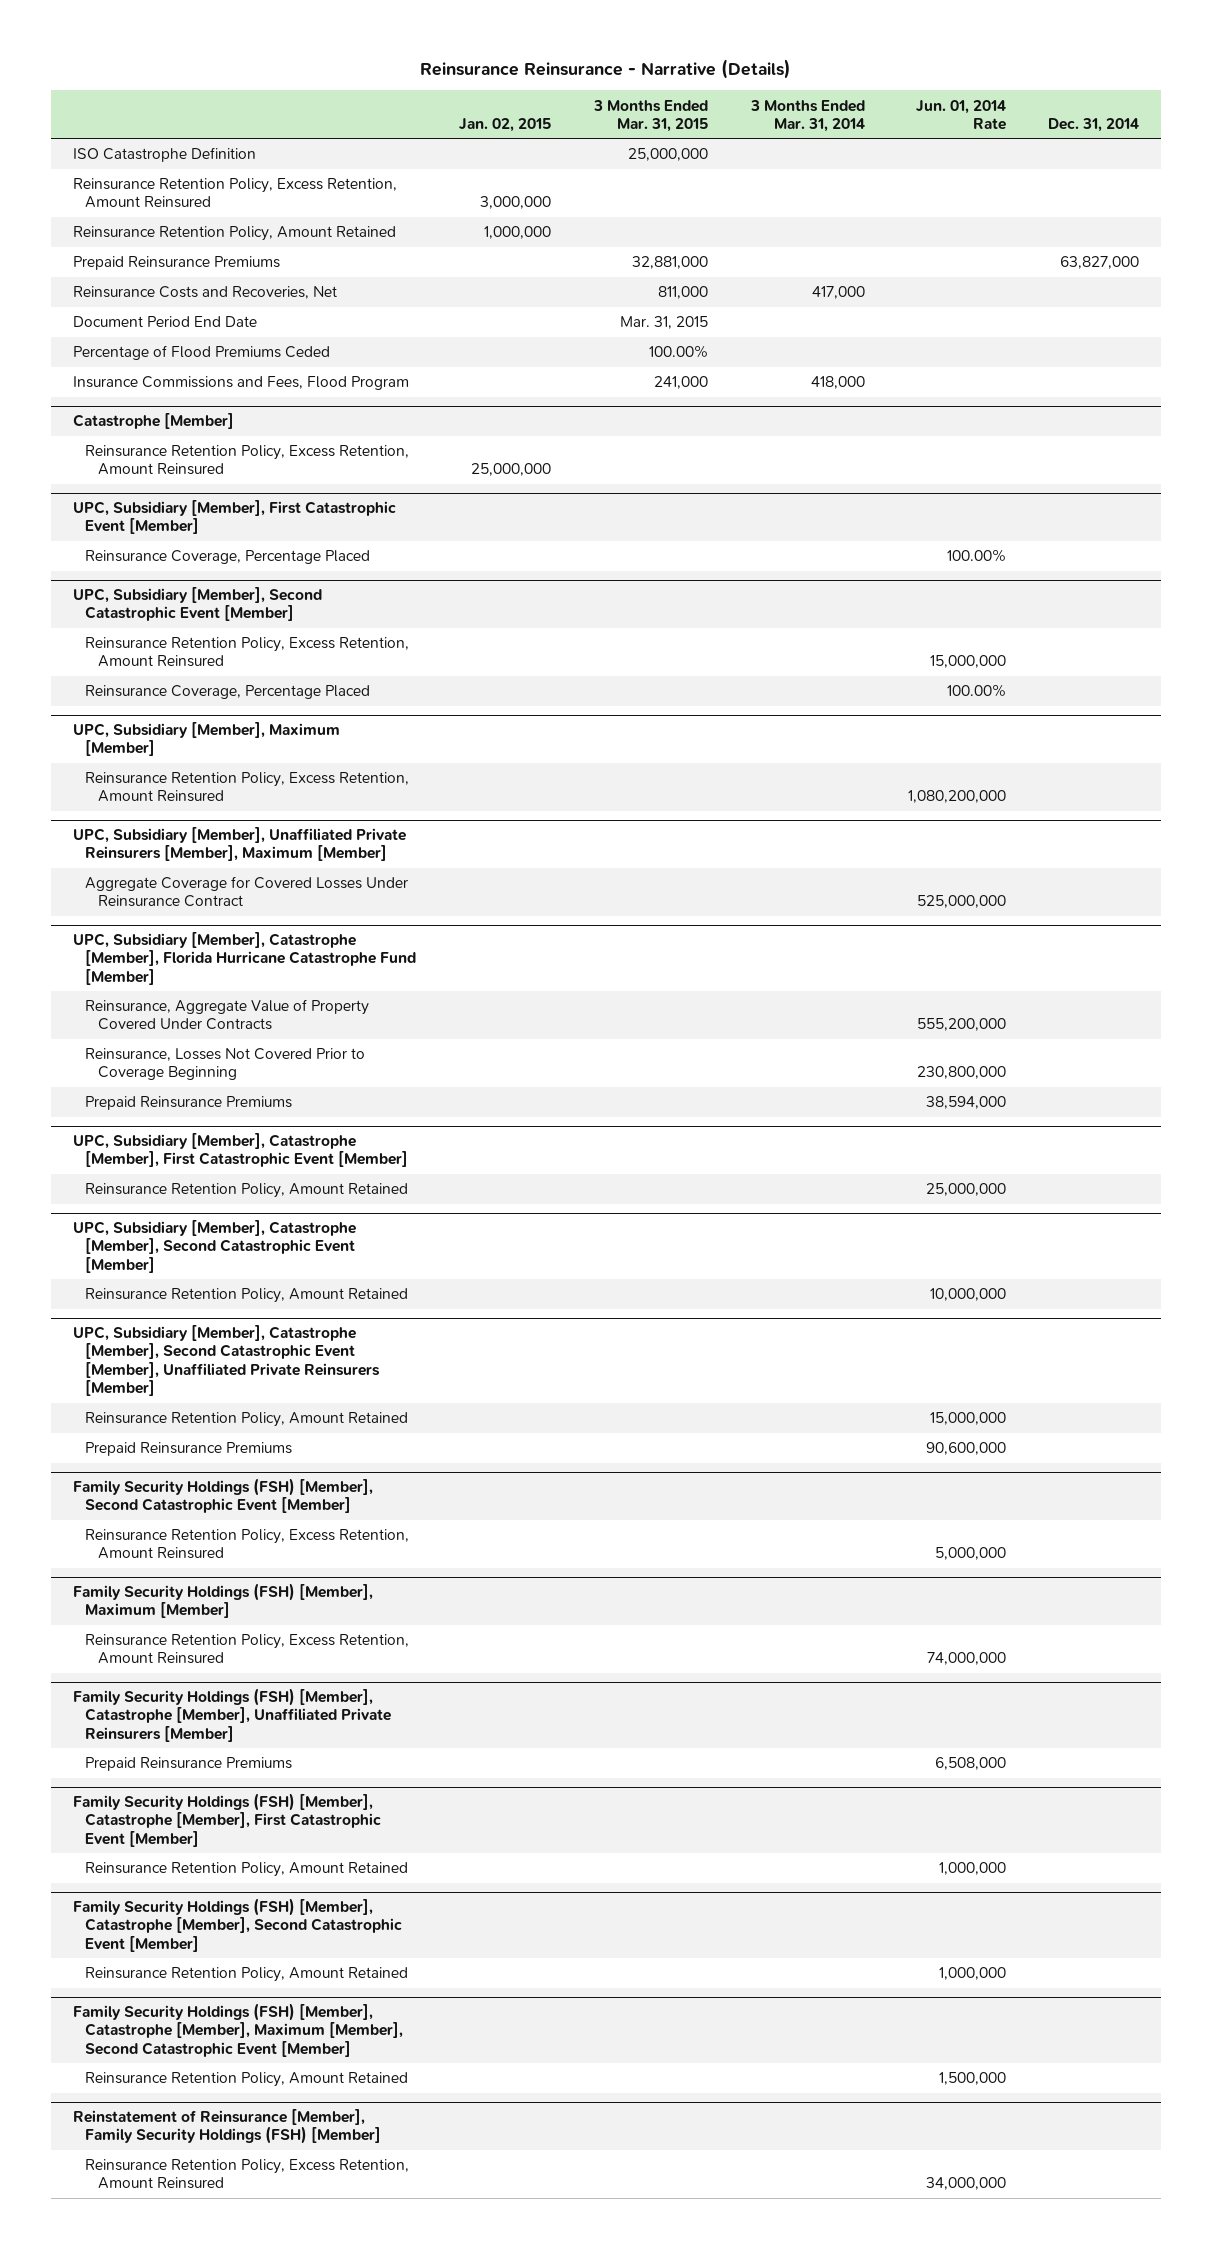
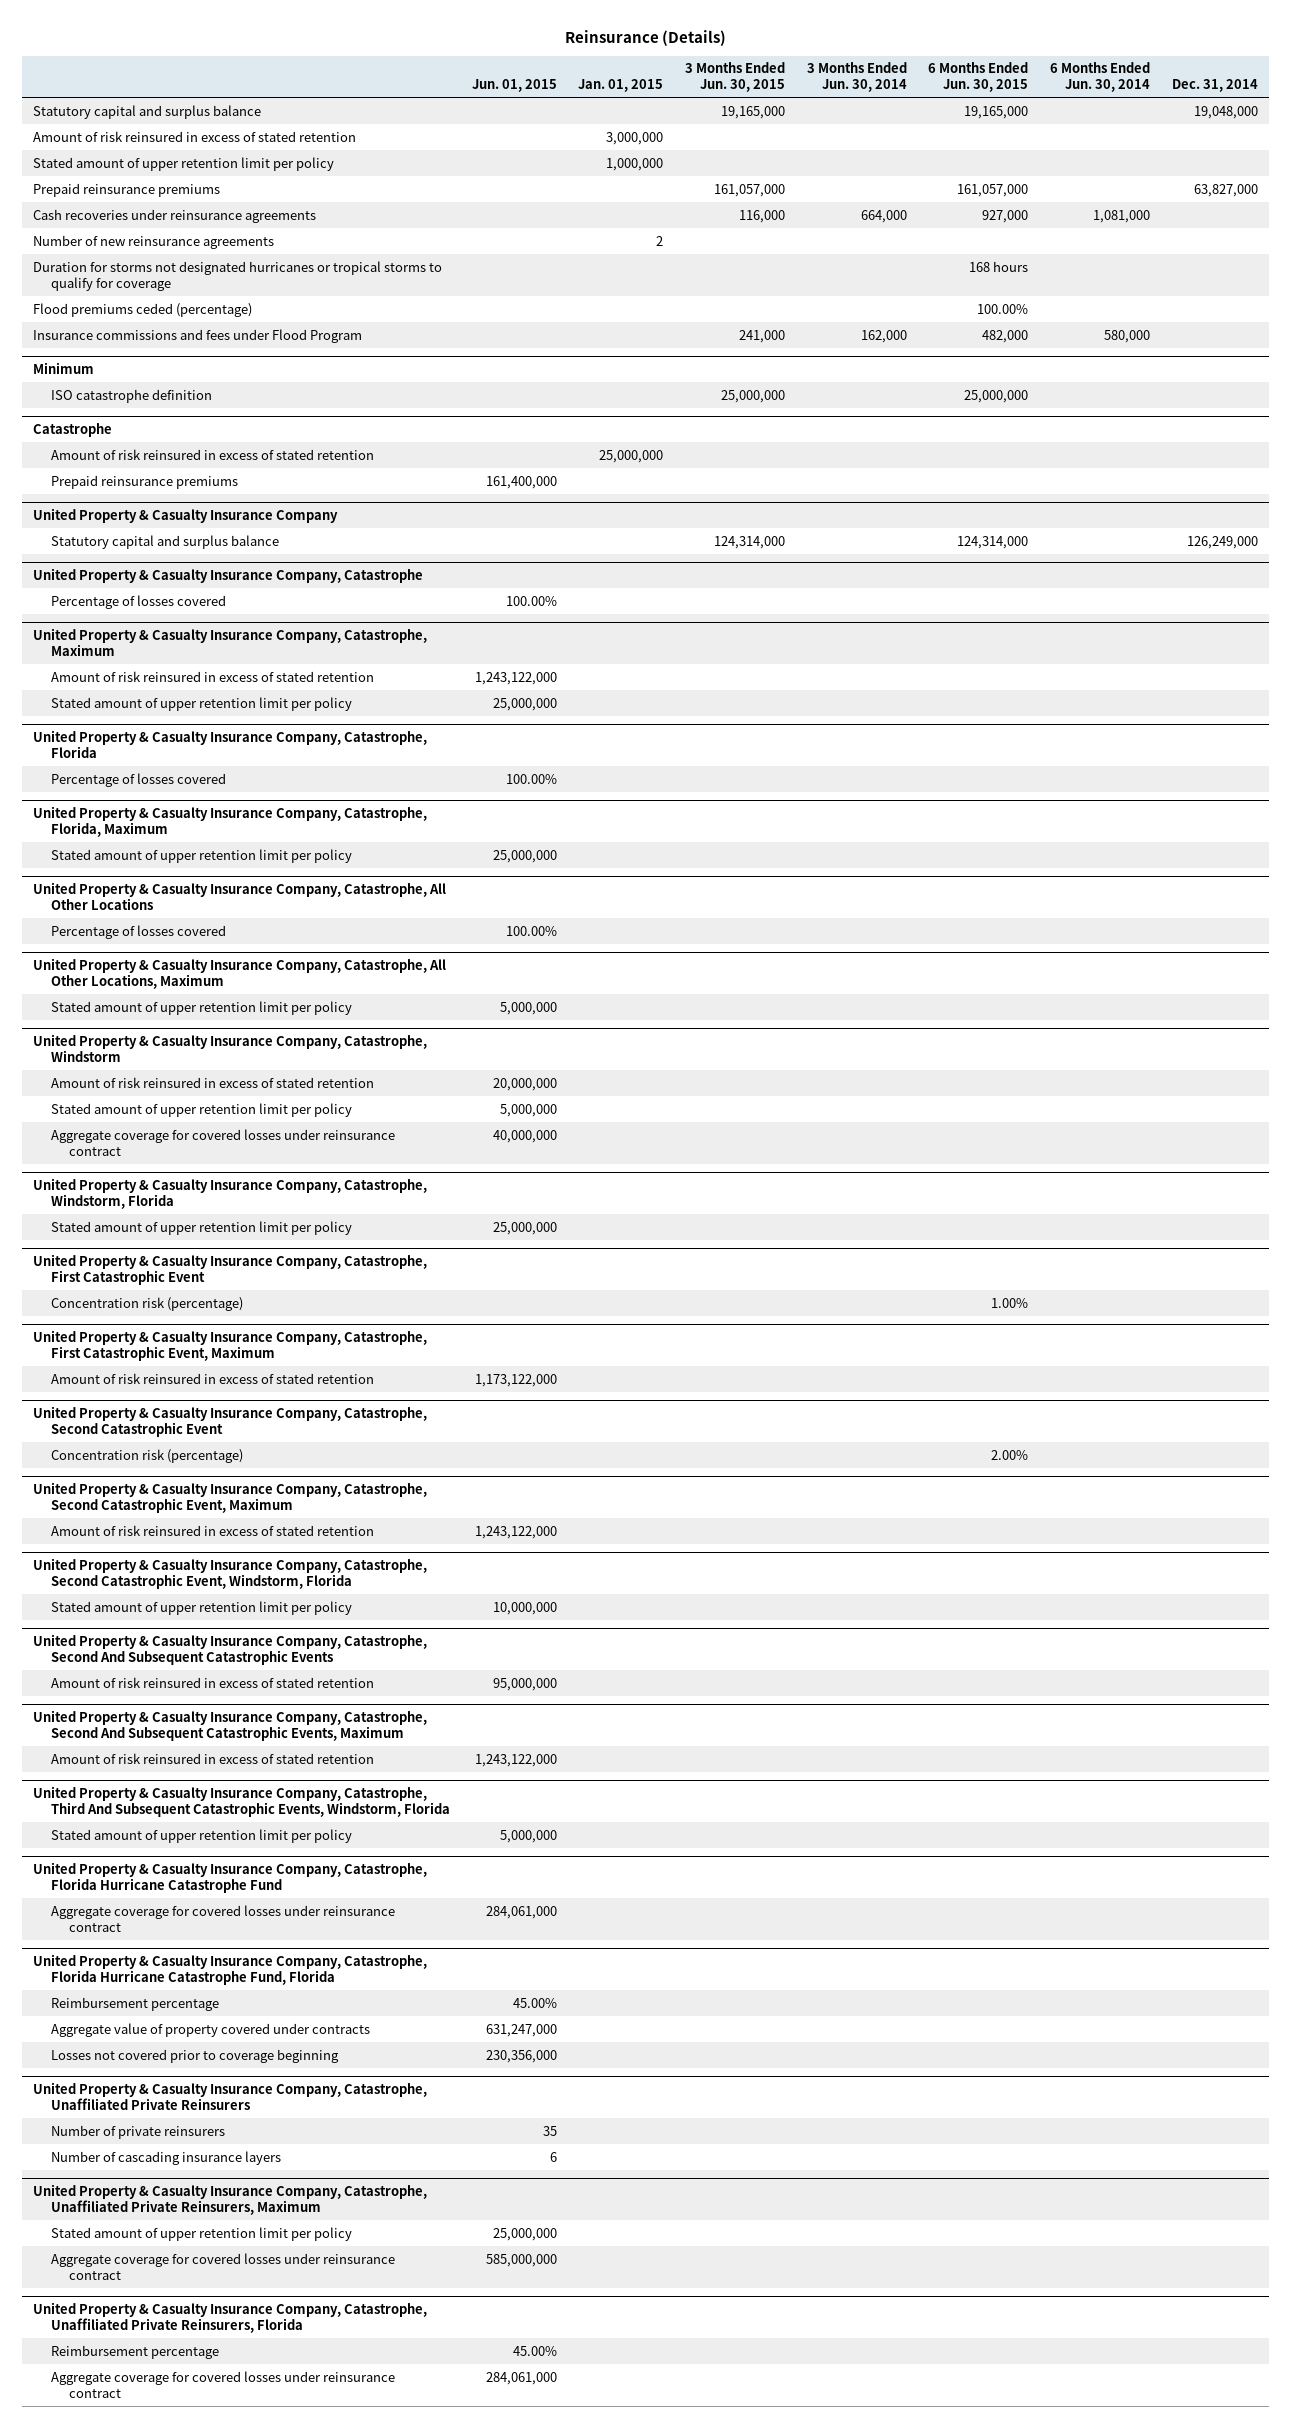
- Reinsurance Reinsurance - Narrative (Details)
+ Reinsurance (Details)
- | Jan. 02, 2015 | 3 Months Ended Mar. 31, 2015 | 3 Months Ended Mar. 31, 2014 | Jun. 01, 2014 Rate | Dec. 31, 2014
+ | Jun. 01, 2015 | Jan. 01, 2015 | 3 Months Ended Jun. 30, 2015 | 3 Months Ended Jun. 30, 2014 | 6 Months Ended Jun. 30, 2015 | 6 Months Ended Jun. 30, 2014 | Dec. 31, 2014
- ISO Catastrophe Definition | | 25,000,000 | | |
- Reinsurance Retention Policy, Excess Retention, Amount Reinsured | 3,000,000 | | | |
- Reinsurance Retention Policy, Amount Retained | 1,000,000 | | | |
- Prepaid Reinsurance Premiums | | 32,881,000 | | | 63,827,000
- Reinsurance Costs and Recoveries, Net | | 811,000 | 417,000 | |
- Document Period End Date | | Mar. 31, 2015 | | |
- Percentage of Flood Premiums Ceded | | 100.00% | | |
- Insurance Commissions and Fees, Flood Program | | 241,000 | 418,000 | |
- Catastrophe [Member]
- Reinsurance Retention Policy, Excess Retention, Amount Reinsured | 25,000,000 | | | |
- UPC, Subsidiary [Member], First Catastrophic Event [Member]
- Reinsurance Coverage, Percentage Placed | | | | 100.00% |
- UPC, Subsidiary [Member], Second Catastrophic Event [Member]
- Reinsurance Retention Policy, Excess Retention, Amount Reinsured | | | | 15,000,000 |
- Reinsurance Coverage, Percentage Placed | | | | 100.00% |
- UPC, Subsidiary [Member], Maximum [Member]
- Reinsurance Retention Policy, Excess Retention, Amount Reinsured | | | | 1,080,200,000 |
- UPC, Subsidiary [Member], Unaffiliated Private Reinsurers [Member], Maximum [Member]
- Aggregate Coverage for Covered Losses Under Reinsurance Contract | | | | 525,000,000 |
- UPC, Subsidiary [Member], Catastrophe [Member], Florida Hurricane Catastrophe Fund [Member]
- Reinsurance, Aggregate Value of Property Covered Under Contracts | | | | 555,200,000 |
- Reinsurance, Losses Not Covered Prior to Coverage Beginning | | | | 230,800,000 |
- Prepaid Reinsurance Premiums | | | | 38,594,000 |
- UPC, Subsidiary [Member], Catastrophe [Member], First Catastrophic Event [Member]
- Reinsurance Retention Policy, Amount Retained | | | | 25,000,000 |
- UPC, Subsidiary [Member], Catastrophe [Member], Second Catastrophic Event [Member]
- Reinsurance Retention Policy, Amount Retained | | | | 10,000,000 |
- UPC, Subsidiary [Member], Catastrophe [Member], Second Catastrophic Event [Member], Unaffiliated Private Reinsurers [Member]
- Reinsurance Retention Policy, Amount Retained | | | | 15,000,000 |
- Prepaid Reinsurance Premiums | | | | 90,600,000 |
- Family Security Holdings (FSH) [Member], Second Catastrophic Event [Member]
- Reinsurance Retention Policy, Excess Retention, Amount Reinsured | | | | 5,000,000 |
- Family Security Holdings (FSH) [Member], Maximum [Member]
- Reinsurance Retention Policy, Excess Retention, Amount Reinsured | | | | 74,000,000 |
- Family Security Holdings (FSH) [Member], Catastrophe [Member], Unaffiliated Private Reinsurers [Member]
- Prepaid Reinsurance Premiums | | | | 6,508,000 |
- Family Security Holdings (FSH) [Member], Catastrophe [Member], First Catastrophic Event [Member]
- Reinsurance Retention Policy, Amount Retained | | | | 1,000,000 |
- Family Security Holdings (FSH) [Member], Catastrophe [Member], Second Catastrophic Event [Member]
- Reinsurance Retention Policy, Amount Retained | | | | 1,000,000 |
- Family Security Holdings (FSH) [Member], Catastrophe [Member], Maximum [Member], Second Catastrophic Event [Member]
- Reinsurance Retention Policy, Amount Retained | | | | 1,500,000 |
- Reinstatement of Reinsurance [Member], Family Security Holdings (FSH) [Member]
- Reinsurance Retention Policy, Excess Retention, Amount Reinsured | | | | 34,000,000 |
+ Statutory capital and surplus balance | | | 19,165,000 | | 19,165,000 | | 19,048,000
+ Amount of risk reinsured in excess of stated retention | | 3,000,000 | | | | |
+ Stated amount of upper retention limit per policy | | 1,000,000 | | | | |
+ Prepaid reinsurance premiums | | | 161,057,000 | | 161,057,000 | | 63,827,000
+ Cash recoveries under reinsurance agreements | | | 116,000 | 664,000 | 927,000 | 1,081,000 |
+ Number of new reinsurance agreements | | 2 | | | | |
+ Duration for storms not designated hurricanes or tropical storms to qualify for coverage | | | | | 168 hours | |
+ Flood premiums ceded (percentage) | | | | | 100.00% | |
+ Insurance commissions and fees under Flood Program | | | 241,000 | 162,000 | 482,000 | 580,000 |
+ Minimum
+ ISO catastrophe definition | | | 25,000,000 | | 25,000,000 | |
+ Catastrophe
+ Amount of risk reinsured in excess of stated retention | | 25,000,000 | | | | |
+ Prepaid reinsurance premiums | 161,400,000 | | | | | |
+ United Property & Casualty Insurance Company
+ Statutory capital and surplus balance | | | 124,314,000 | | 124,314,000 | | 126,249,000
+ United Property & Casualty Insurance Company, Catastrophe
+ Percentage of losses covered | 100.00% | | | | | |
+ United Property & Casualty Insurance Company, Catastrophe, Maximum
+ Amount of risk reinsured in excess of stated retention | 1,243,122,000 | | | | | |
+ Stated amount of upper retention limit per policy | 25,000,000 | | | | | |
+ United Property & Casualty Insurance Company, Catastrophe, Florida
+ Percentage of losses covered | 100.00% | | | | | |
+ United Property & Casualty Insurance Company, Catastrophe, Florida, Maximum
+ Stated amount of upper retention limit per policy | 25,000,000 | | | | | |
+ United Property & Casualty Insurance Company, Catastrophe, All Other Locations
+ Percentage of losses covered | 100.00% | | | | | |
+ United Property & Casualty Insurance Company, Catastrophe, All Other Locations, Maximum
+ Stated amount of upper retention limit per policy | 5,000,000 | | | | | |
+ United Property & Casualty Insurance Company, Catastrophe, Windstorm
+ Amount of risk reinsured in excess of stated retention | 20,000,000 | | | | | |
+ Stated amount of upper retention limit per policy | 5,000,000 | | | | | |
+ Aggregate coverage for covered losses under reinsurance contract | 40,000,000 | | | | | |
+ United Property & Casualty Insurance Company, Catastrophe, Windstorm, Florida
+ Stated amount of upper retention limit per policy | 25,000,000 | | | | | |
+ United Property & Casualty Insurance Company, Catastrophe, First Catastrophic Event
+ Concentration risk (percentage) | | | | | 1.00% | |
+ United Property & Casualty Insurance Company, Catastrophe, First Catastrophic Event, Maximum
+ Amount of risk reinsured in excess of stated retention | 1,173,122,000 | | | | | |
+ United Property & Casualty Insurance Company, Catastrophe, Second Catastrophic Event
+ Concentration risk (percentage) | | | | | 2.00% | |
+ United Property & Casualty Insurance Company, Catastrophe, Second Catastrophic Event, Maximum
+ Amount of risk reinsured in excess of stated retention | 1,243,122,000 | | | | | |
+ United Property & Casualty Insurance Company, Catastrophe, Second Catastrophic Event, Windstorm, Florida
+ Stated amount of upper retention limit per policy | 10,000,000 | | | | | |
+ United Property & Casualty Insurance Company, Catastrophe, Second And Subsequent Catastrophic Events
+ Amount of risk reinsured in excess of stated retention | 95,000,000 | | | | | |
+ United Property & Casualty Insurance Company, Catastrophe, Second And Subsequent Catastrophic Events, Maximum
+ Amount of risk reinsured in excess of stated retention | 1,243,122,000 | | | | | |
+ United Property & Casualty Insurance Company, Catastrophe, Third And Subsequent Catastrophic Events, Windstorm, Florida
+ Stated amount of upper retention limit per policy | 5,000,000 | | | | | |
+ United Property & Casualty Insurance Company, Catastrophe, Florida Hurricane Catastrophe Fund
+ Aggregate coverage for covered losses under reinsurance contract | 284,061,000 | | | | | |
+ United Property & Casualty Insurance Company, Catastrophe, Florida Hurricane Catastrophe Fund, Florida
+ Reimbursement percentage | 45.00% | | | | | |
+ Aggregate value of property covered under contracts | 631,247,000 | | | | | |
+ Losses not covered prior to coverage beginning | 230,356,000 | | | | | |
+ United Property & Casualty Insurance Company, Catastrophe, Unaffiliated Private Reinsurers
+ Number of private reinsurers | 35 | | | | | |
+ Number of cascading insurance layers | 6 | | | | | |
+ United Property & Casualty Insurance Company, Catastrophe, Unaffiliated Private Reinsurers, Maximum
+ Stated amount of upper retention limit per policy | 25,000,000 | | | | | |
+ Aggregate coverage for covered losses under reinsurance contract | 585,000,000 | | | | | |
+ United Property & Casualty Insurance Company, Catastrophe, Unaffiliated Private Reinsurers, Florida
+ Reimbursement percentage | 45.00% | | | | | |
+ Aggregate coverage for covered losses under reinsurance contract | 284,061,000 | | | | | |

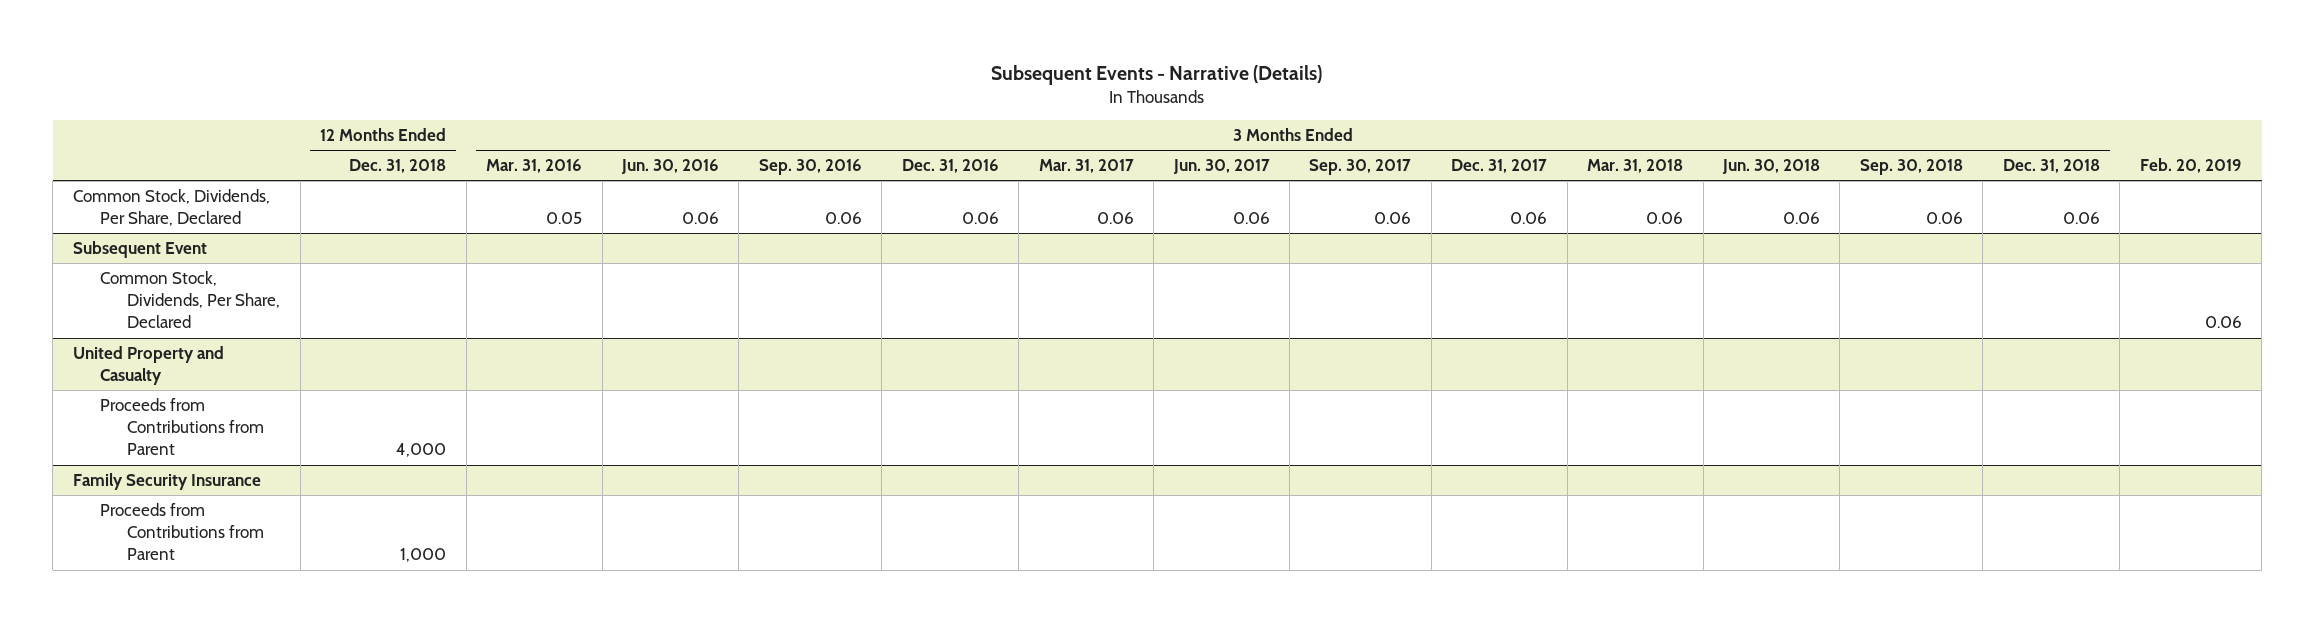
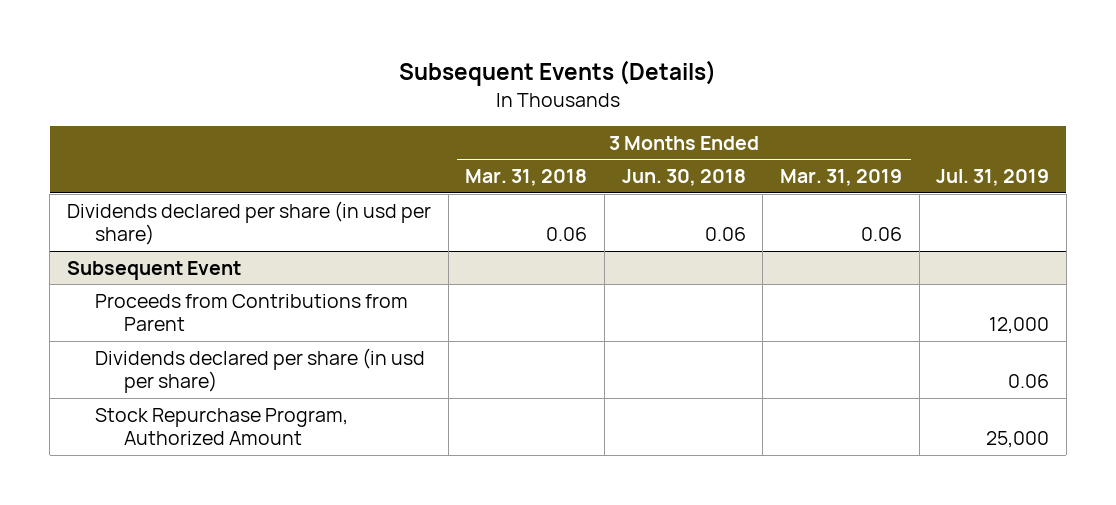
- Subsequent Events - Narrative (Details)
+ Subsequent Events (Details)
- | 12 Months Ended Dec. 31, 2018 | 3 Months Ended Mar. 31, 2016 | 3 Months Ended Jun. 30, 2016 | 3 Months Ended Sep. 30, 2016 | 3 Months Ended Dec. 31, 2016 | 3 Months Ended Mar. 31, 2017 | 3 Months Ended Jun. 30, 2017 | 3 Months Ended Sep. 30, 2017 | 3 Months Ended Dec. 31, 2017 | 3 Months Ended Mar. 31, 2018 | 3 Months Ended Jun. 30, 2018 | 3 Months Ended Sep. 30, 2018 | 3 Months Ended Dec. 31, 2018 | Feb. 20, 2019
+ | 3 Months Ended Mar. 31, 2018 | 3 Months Ended Jun. 30, 2018 | 3 Months Ended Mar. 31, 2019 | Jul. 31, 2019
- Common Stock, Dividends, Per Share, Declared | | 0.05 | 0.06 | 0.06 | 0.06 | 0.06 | 0.06 | 0.06 | 0.06 | 0.06 | 0.06 | 0.06 | 0.06 |
+ Dividends declared per share (in usd per share) | 0.06 | 0.06 | 0.06 |
@ Subsequent Event
- Common Stock, Dividends, Per Share, Declared | | | | | | | | | | | | | | 0.06
- United Property and Casualty
- Proceeds from Contributions from Parent | 4,000 | | | | | | | | | | | | |
- Family Security Insurance
- Proceeds from Contributions from Parent | 1,000 | | | | | | | | | | | | |
@ Subsequent Event
+ Proceeds from Contributions from Parent | | | | 12,000
+ Dividends declared per share (in usd per share) | | | | 0.06
+ Stock Repurchase Program, Authorized Amount | | | | 25,000

